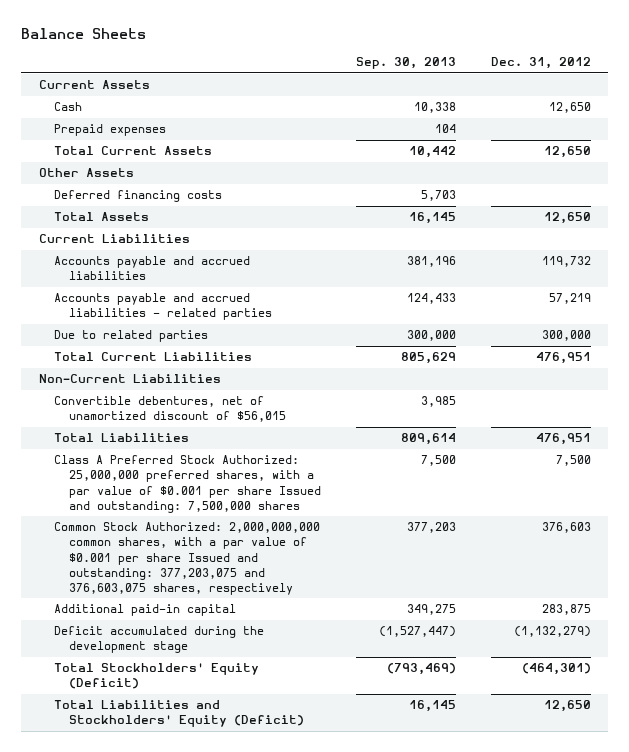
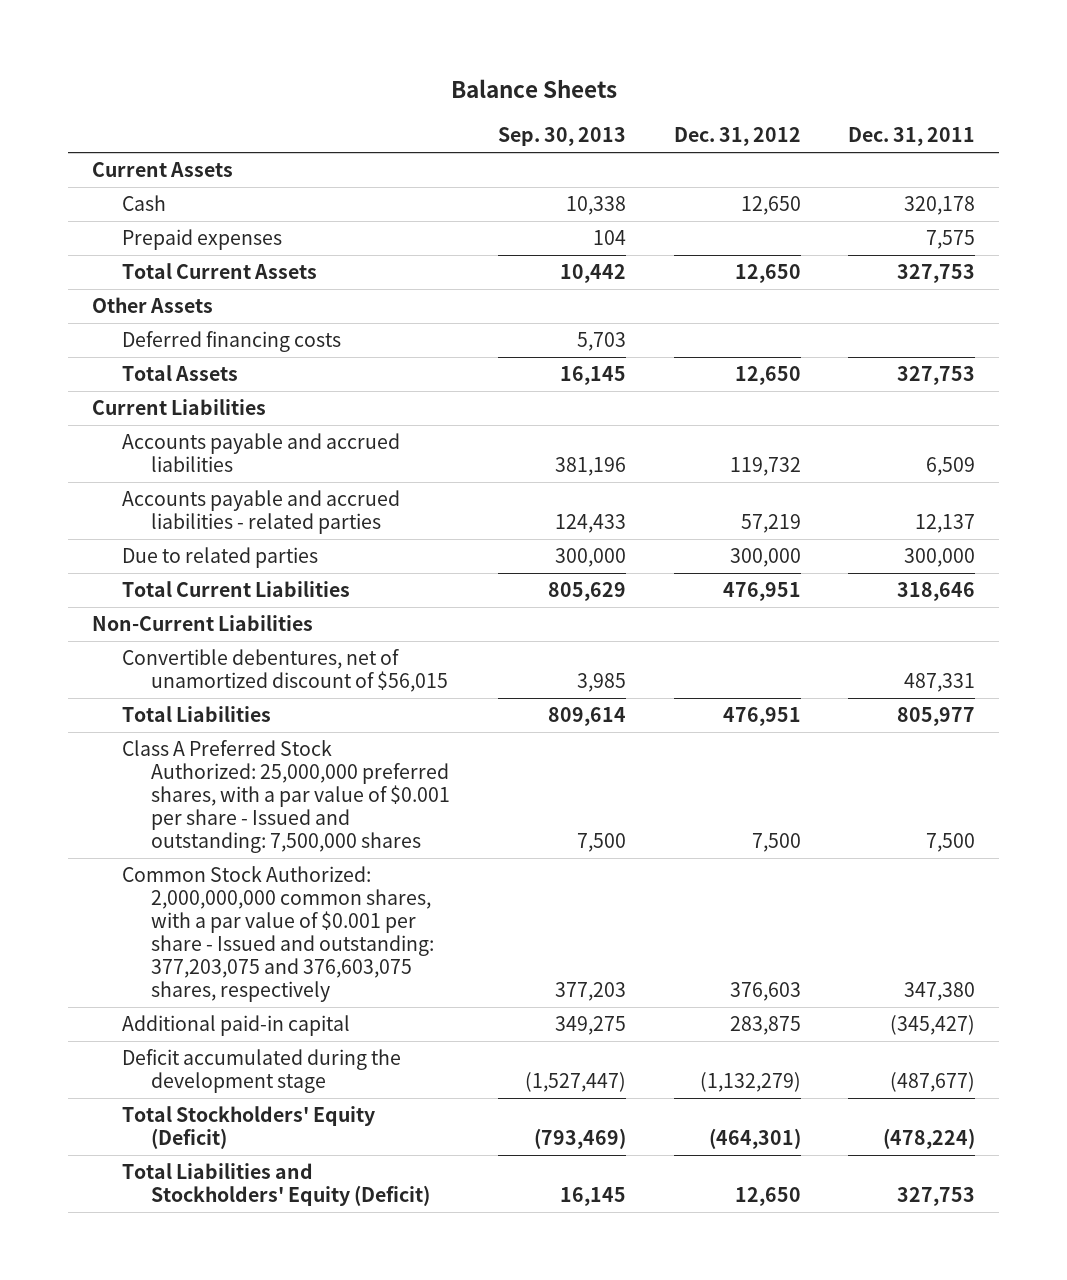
- | Sep. 30, 2013 | Dec. 31, 2012
+ | Sep. 30, 2013 | Dec. 31, 2012 | Dec. 31, 2011
- Class A Preferred Stock Authorized: 25,000,000 preferred shares, with a par value of $0.001 per share Issued and outstanding: 7,500,000 shares | 7,500 | 7,500
- Common Stock Authorized: 2,000,000,000 common shares, with a par value of $0.001 per share Issued and outstanding: 377,203,075 and 376,603,075 shares, respectively | 377,203 | 376,603
+ Class A Preferred Stock Authorized: 25,000,000 preferred shares, with a par value of $0.001 per share - Issued and outstanding: 7,500,000 shares | 7,500 | 7,500 | 7,500
+ Common Stock Authorized: 2,000,000,000 common shares, with a par value of $0.001 per share - Issued and outstanding: 377,203,075 and 376,603,075 shares, respectively | 377,203 | 376,603 | 347,380

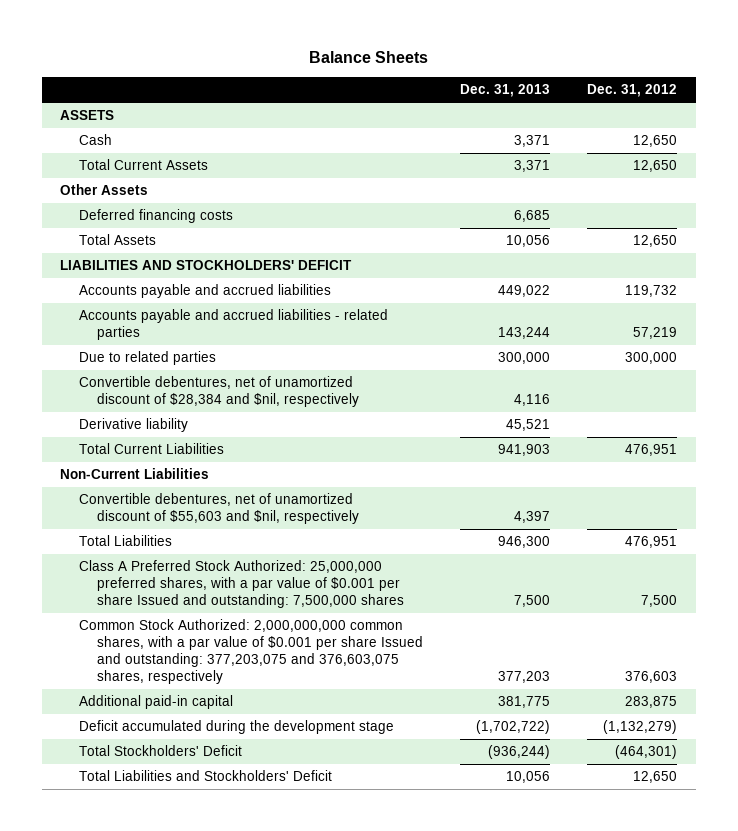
- | Sep. 30, 2013 | Dec. 31, 2012 | Dec. 31, 2011
+ | Dec. 31, 2013 | Dec. 31, 2012
- Current Assets
+ ASSETS
- Prepaid expenses | 104 | | 7,575
- Current Liabilities
+ LIABILITIES AND STOCKHOLDERS' DEFICIT
+ Convertible debentures, net of unamortized discount of $28,384 and $nil, respectively | 4,116 |
+ Derivative liability | 45,521 |
- Convertible debentures, net of unamortized discount of $56,015 | 3,985 | | 487,331
+ Convertible debentures, net of unamortized discount of $55,603 and $nil, respectively | 4,397 |
- Class A Preferred Stock Authorized: 25,000,000 preferred shares, with a par value of $0.001 per share - Issued and outstanding: 7,500,000 shares | 7,500 | 7,500 | 7,500
- Common Stock Authorized: 2,000,000,000 common shares, with a par value of $0.001 per share - Issued and outstanding: 377,203,075 and 376,603,075 shares, respectively | 377,203 | 376,603 | 347,380
+ Class A Preferred Stock Authorized: 25,000,000 preferred shares, with a par value of $0.001 per share Issued and outstanding: 7,500,000 shares | 7,500 | 7,500
+ Common Stock Authorized: 2,000,000,000 common shares, with a par value of $0.001 per share Issued and outstanding: 377,203,075 and 376,603,075 shares, respectively | 377,203 | 376,603
- Total Stockholders' Equity (Deficit) | (793,469) | (464,301) | (478,224)
- Total Liabilities and Stockholders' Equity (Deficit) | 16,145 | 12,650 | 327,753
+ Total Stockholders' Deficit | (936,244) | (464,301)
+ Total Liabilities and Stockholders' Deficit | 10,056 | 12,650

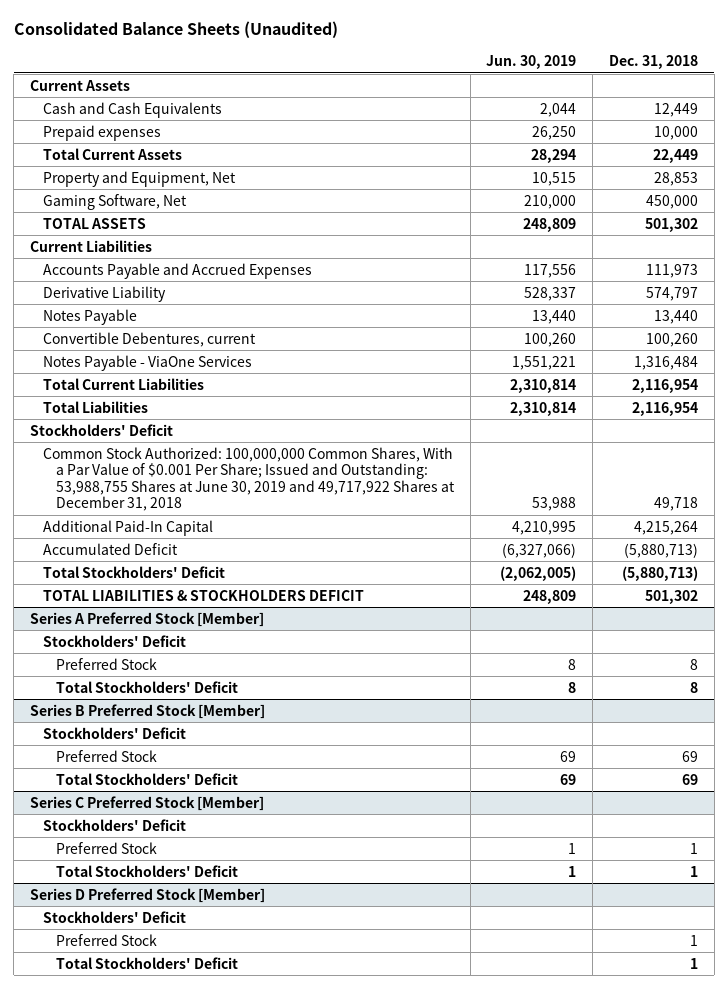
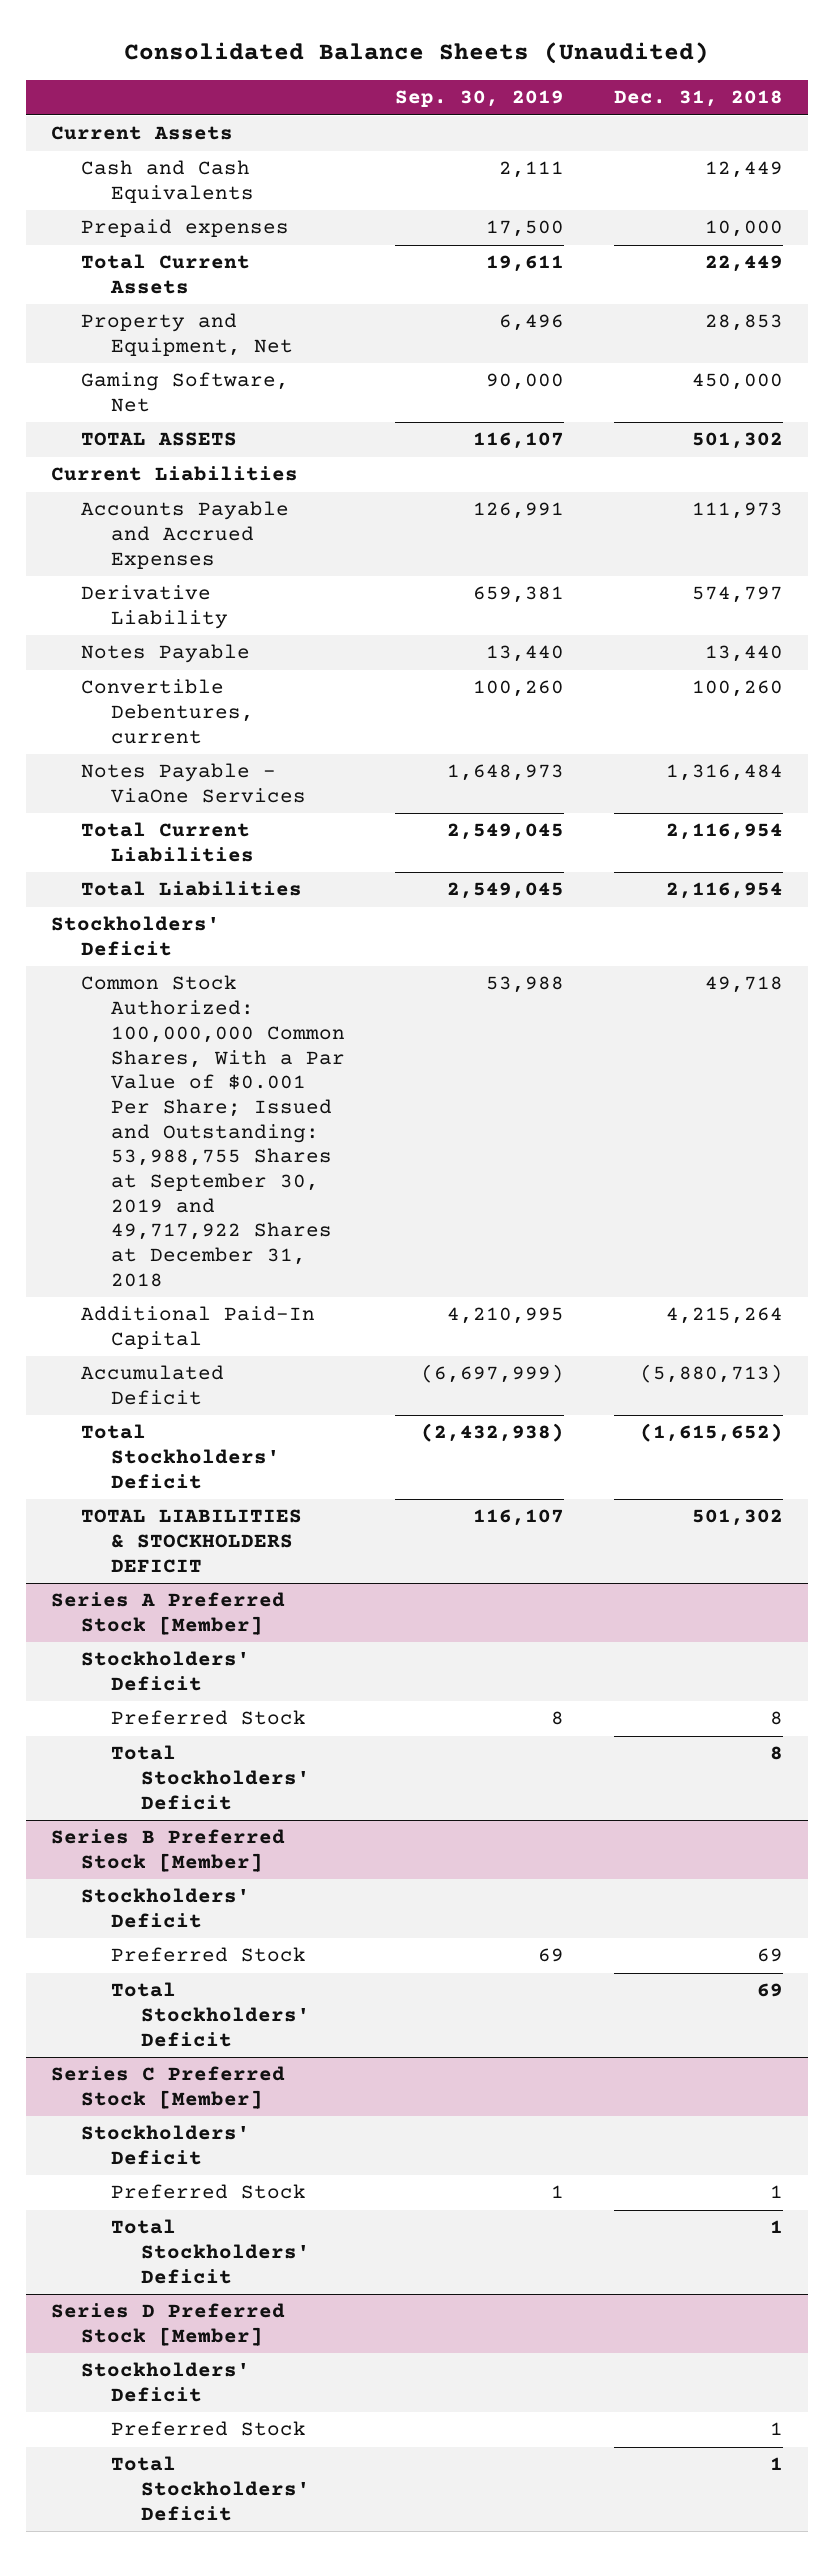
- | Jun. 30, 2019 | Dec. 31, 2018
+ | Sep. 30, 2019 | Dec. 31, 2018
- Common Stock Authorized: 100,000,000 Common Shares, With a Par Value of $0.001 Per Share; Issued and Outstanding: 53,988,755 Shares at June 30, 2019 and 49,717,922 Shares at December 31, 2018 | 53,988 | 49,718
+ Common Stock Authorized: 100,000,000 Common Shares, With a Par Value of $0.001 Per Share; Issued and Outstanding: 53,988,755 Shares at September 30, 2019 and 49,717,922 Shares at December 31, 2018 | 53,988 | 49,718
- Total Stockholders' Deficit | (2,062,005) | (5,880,713)
+ Total Stockholders' Deficit | (2,432,938) | (1,615,652)

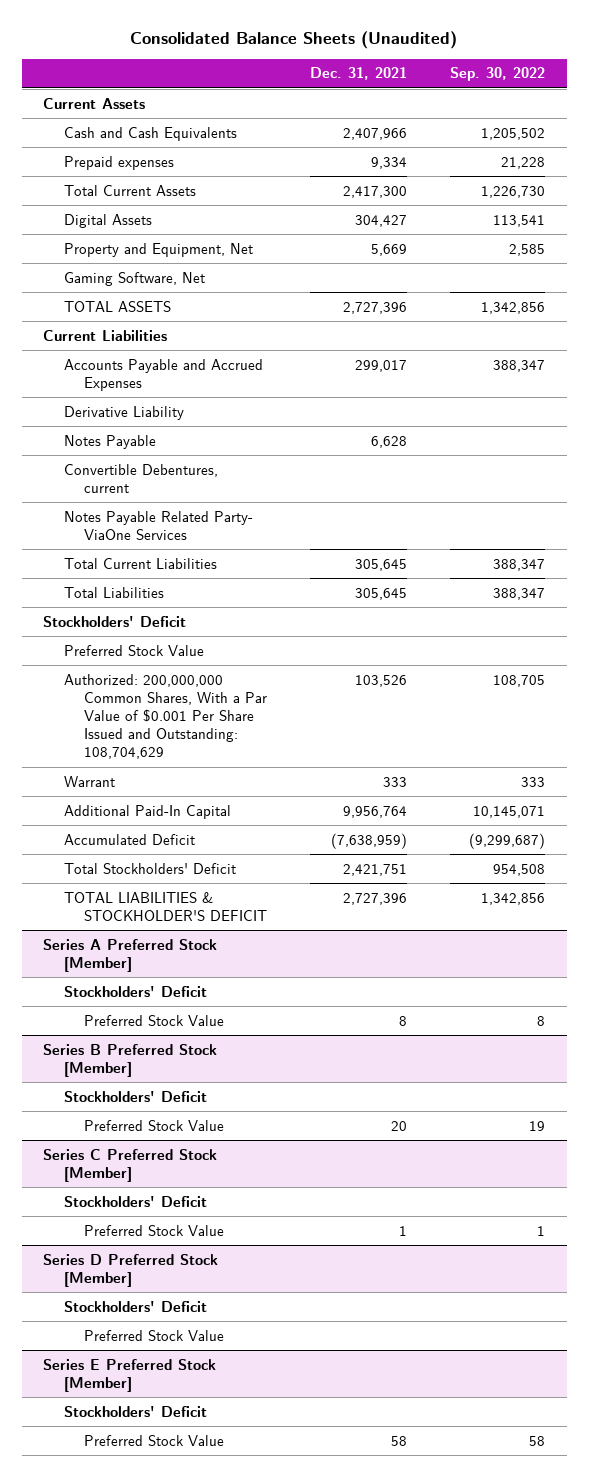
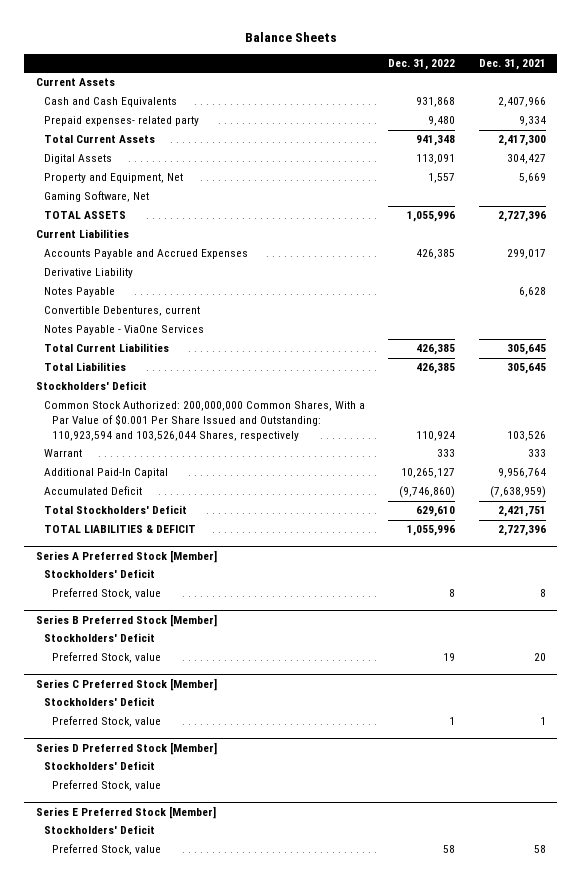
- Consolidated Balance Sheets (Unaudited)
+ Balance Sheets
- | Dec. 31, 2021 | Sep. 30, 2022
+ | Dec. 31, 2022 | Dec. 31, 2021
- Prepaid expenses | 9,334 | 21,228
+ Prepaid expenses- related party | 9,480 | 9,334
- Notes Payable Related Party- ViaOne Services
+ Notes Payable - ViaOne Services
- Preferred Stock Value
- Authorized: 200,000,000 Common Shares, With a Par Value of $0.001 Per Share Issued and Outstanding: 108,704,629 | 103,526 | 108,705
+ Common Stock Authorized: 200,000,000 Common Shares, With a Par Value of $0.001 Per Share Issued and Outstanding: 110,923,594 and 103,526,044 Shares, respectively | 110,924 | 103,526
- TOTAL LIABILITIES & STOCKHOLDER'S DEFICIT | 2,727,396 | 1,342,856
+ TOTAL LIABILITIES & DEFICIT | 1,055,996 | 2,727,396
@ Series A Preferred Stock [Member]
- Preferred Stock Value | 8 | 8
+ Preferred Stock, value | 8 | 8
@ Series B Preferred Stock [Member]
- Preferred Stock Value | 20 | 19
+ Preferred Stock, value | 19 | 20
@ Series C Preferred Stock [Member]
- Preferred Stock Value | 1 | 1
+ Preferred Stock, value | 1 | 1
@ Series D Preferred Stock [Member]
- Preferred Stock Value
+ Preferred Stock, value
@ Series E Preferred Stock [Member]
- Preferred Stock Value | 58 | 58
+ Preferred Stock, value | 58 | 58

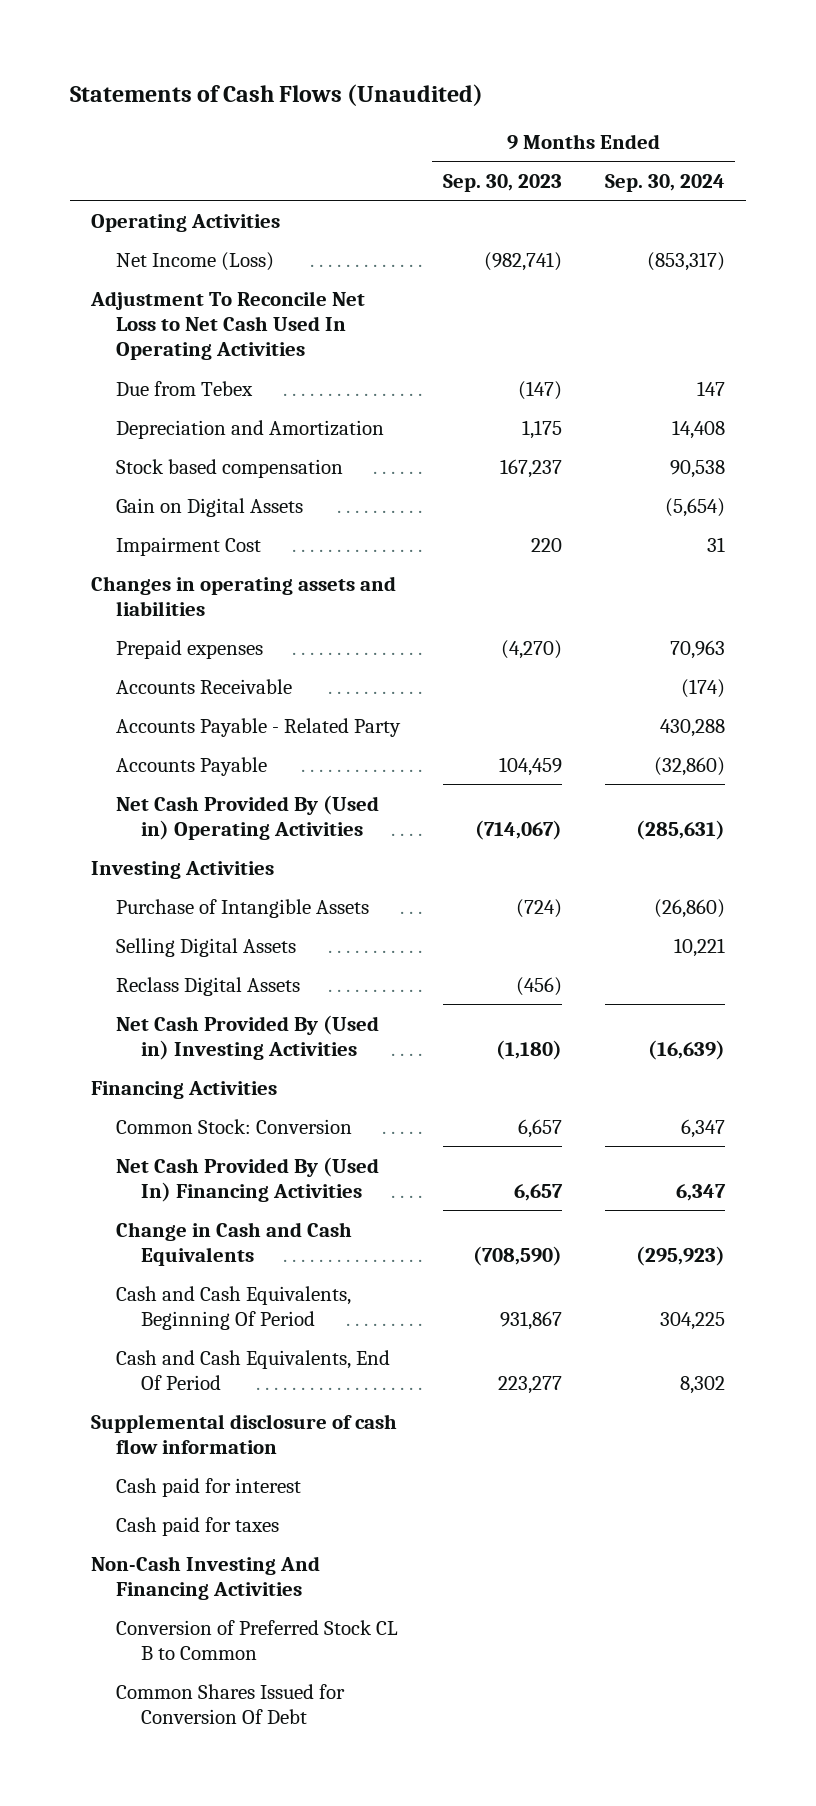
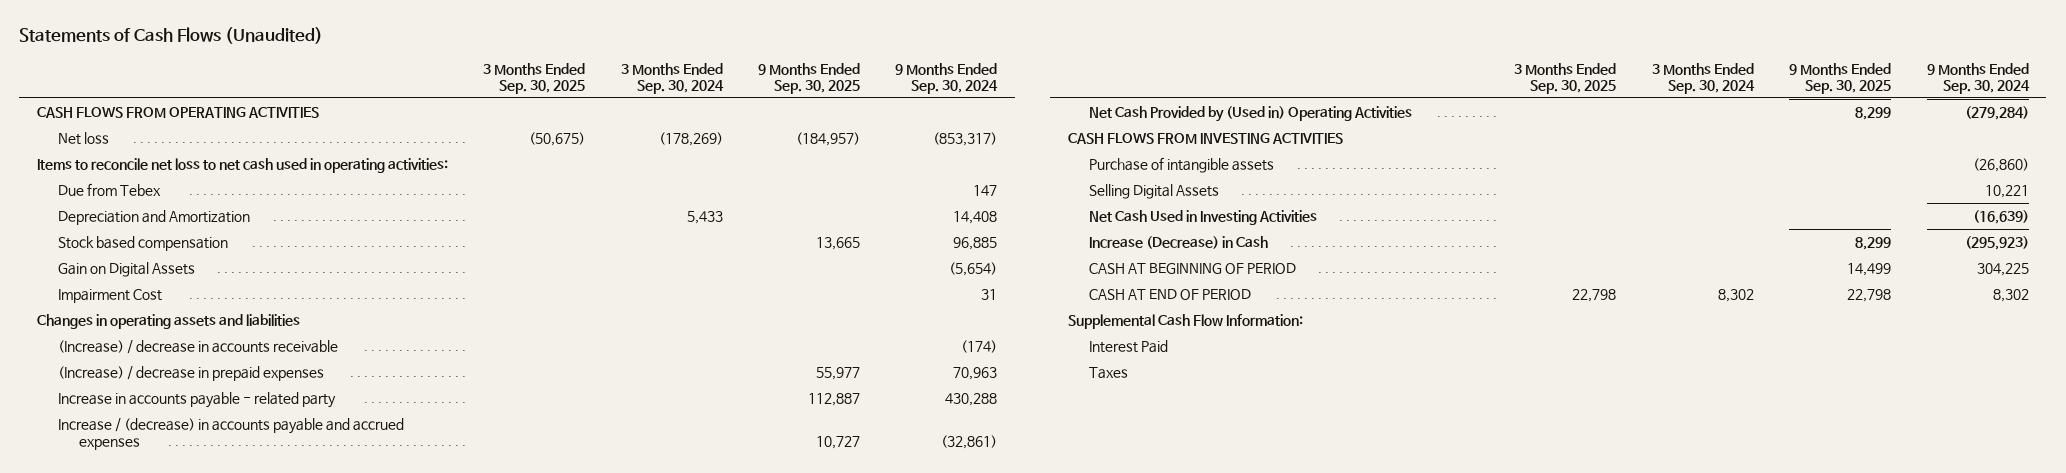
- | 9 Months Ended Sep. 30, 2023 | 9 Months Ended Sep. 30, 2024
+ | 3 Months Ended Sep. 30, 2025 | 3 Months Ended Sep. 30, 2024 | 9 Months Ended Sep. 30, 2025 | 9 Months Ended Sep. 30, 2024
- Operating Activities
- Net Income (Loss) | (982,741) | (853,317)
- Adjustment To Reconcile Net Loss to Net Cash Used In Operating Activities
+ CASH FLOWS FROM OPERATING ACTIVITIES
+ Net loss | (50,675) | (178,269) | (184,957) | (853,317)
+ Items to reconcile net loss to net cash used in operating activities:
- Stock based compensation | 167,237 | 90,538
+ Stock based compensation | | | 13,665 | 96,885
- Prepaid expenses | (4,270) | 70,963
- Accounts Receivable | | (174)
- Accounts Payable - Related Party | | 430,288
- Accounts Payable | 104,459 | (32,860)
- Net Cash Provided By (Used in) Operating Activities | (714,067) | (285,631)
- Investing Activities
- Purchase of Intangible Assets | (724) | (26,860)
+ (Increase) / decrease in accounts receivable | | | | (174)
+ (Increase) / decrease in prepaid expenses | | | 55,977 | 70,963
+ Increase in accounts payable - related party | | | 112,887 | 430,288
+ Increase / (decrease) in accounts payable and accrued expenses | | | 10,727 | (32,861)
+ Net Cash Provided by (Used in) Operating Activities | | | 8,299 | (279,284)
+ CASH FLOWS FROM INVESTING ACTIVITIES
+ Purchase of intangible assets | | | | (26,860)
- Reclass Digital Assets | (456) |
- Net Cash Provided By (Used in) Investing Activities | (1,180) | (16,639)
- Financing Activities
- Common Stock: Conversion | 6,657 | 6,347
- Net Cash Provided By (Used In) Financing Activities | 6,657 | 6,347
- Change in Cash and Cash Equivalents | (708,590) | (295,923)
- Cash and Cash Equivalents, Beginning Of Period | 931,867 | 304,225
- Cash and Cash Equivalents, End Of Period | 223,277 | 8,302
- Supplemental disclosure of cash flow information
- Cash paid for interest
- Cash paid for taxes
- Non-Cash Investing And Financing Activities
- Conversion of Preferred Stock CL B to Common
- Common Shares Issued for Conversion Of Debt
+ Net Cash Used in Investing Activities | | | | (16,639)
+ Increase (Decrease) in Cash | | | 8,299 | (295,923)
+ CASH AT BEGINNING OF PERIOD | | | 14,499 | 304,225
+ CASH AT END OF PERIOD | 22,798 | 8,302 | 22,798 | 8,302
+ Supplemental Cash Flow Information:
+ Interest Paid
+ Taxes

